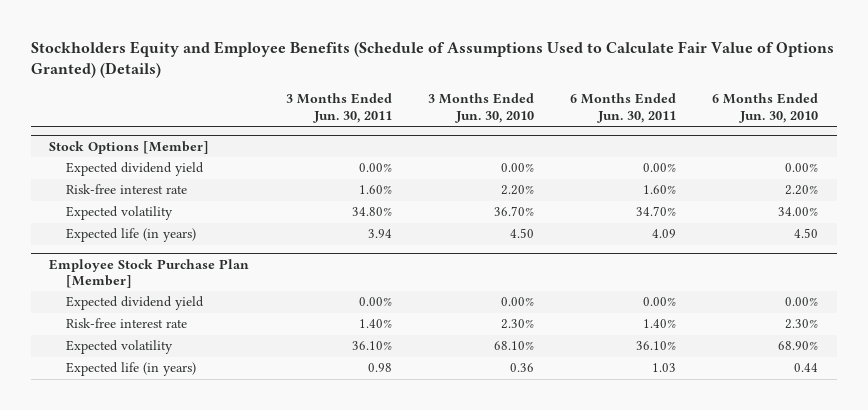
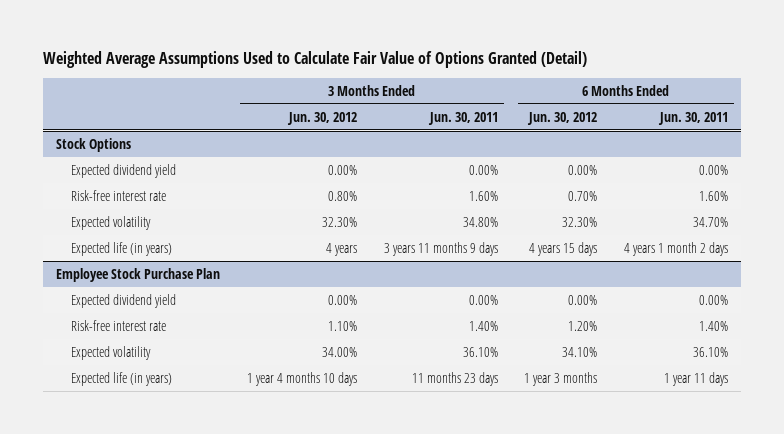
- Stockholders Equity and Employee Benefits (Schedule of Assumptions Used to Calculate Fair Value of Options Granted) (Details)
+ Weighted Average Assumptions Used to Calculate Fair Value of Options Granted (Detail)
- | 3 Months Ended Jun. 30, 2011 | 3 Months Ended Jun. 30, 2010 | 6 Months Ended Jun. 30, 2011 | 6 Months Ended Jun. 30, 2010
+ | 3 Months Ended Jun. 30, 2012 | 3 Months Ended Jun. 30, 2011 | 6 Months Ended Jun. 30, 2012 | 6 Months Ended Jun. 30, 2011
- Stock Options [Member]
+ Stock Options
- Expected life (in years) | 3.94 | 4.50 | 4.09 | 4.50
- Employee Stock Purchase Plan [Member]
+ Expected life (in years) | 4 years | 3 years 11 months 9 days | 4 years 15 days | 4 years 1 month 2 days
+ Employee Stock Purchase Plan
- Expected life (in years) | 0.98 | 0.36 | 1.03 | 0.44
+ Expected life (in years) | 1 year 4 months 10 days | 11 months 23 days | 1 year 3 months | 1 year 11 days

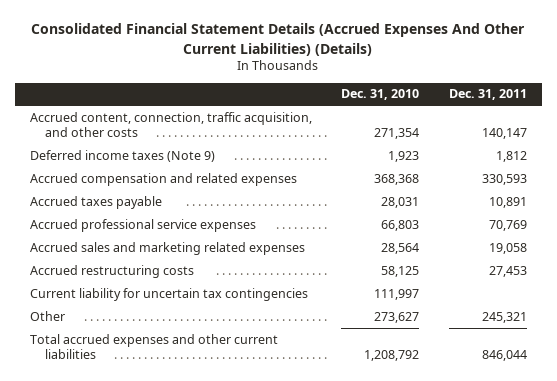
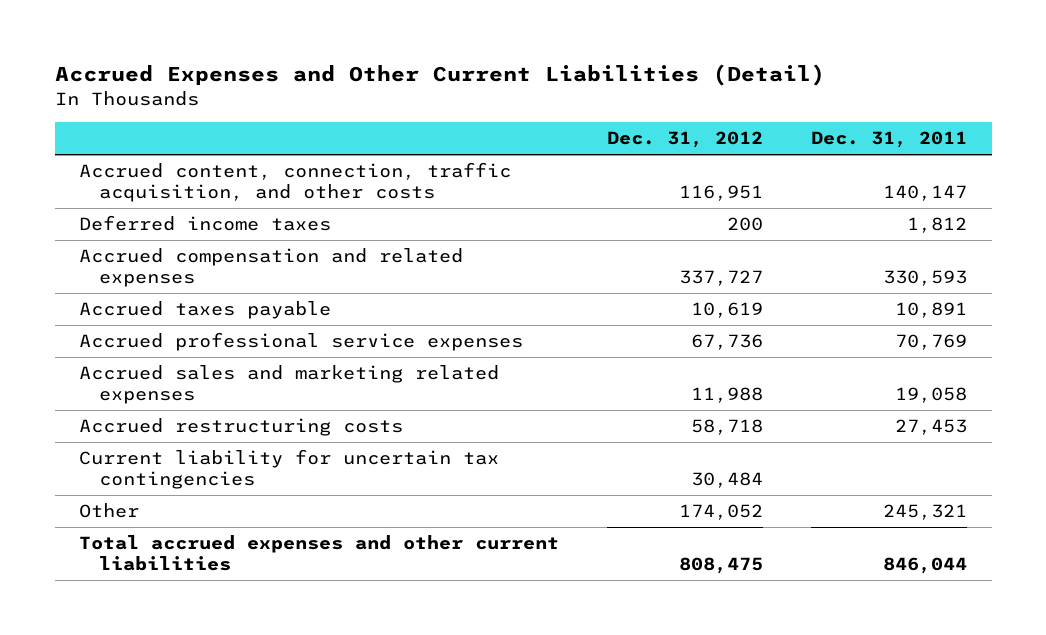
- Consolidated Financial Statement Details (Accrued Expenses And Other Current Liabilities) (Details)
+ Accrued Expenses and Other Current Liabilities (Detail)
- | Dec. 31, 2010 | Dec. 31, 2011
+ | Dec. 31, 2012 | Dec. 31, 2011
- Deferred income taxes (Note 9) | 1,923 | 1,812
+ Deferred income taxes | 200 | 1,812

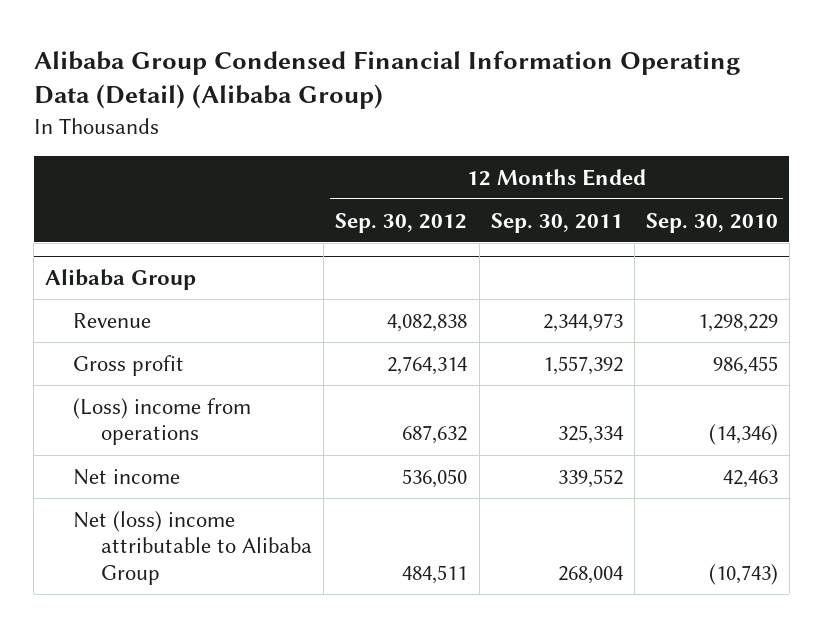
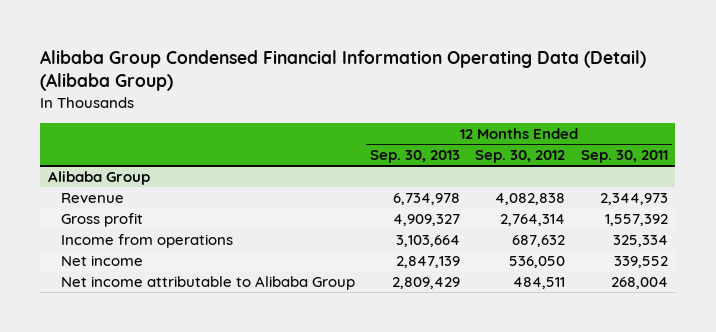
- | 12 Months Ended Sep. 30, 2012 | 12 Months Ended Sep. 30, 2011 | 12 Months Ended Sep. 30, 2010
+ | 12 Months Ended Sep. 30, 2013 | 12 Months Ended Sep. 30, 2012 | 12 Months Ended Sep. 30, 2011
@ Alibaba Group
- (Loss) income from operations | 687,632 | 325,334 | (14,346)
+ Income from operations | 3,103,664 | 687,632 | 325,334
- Net (loss) income attributable to Alibaba Group | 484,511 | 268,004 | (10,743)
+ Net income attributable to Alibaba Group | 2,809,429 | 484,511 | 268,004

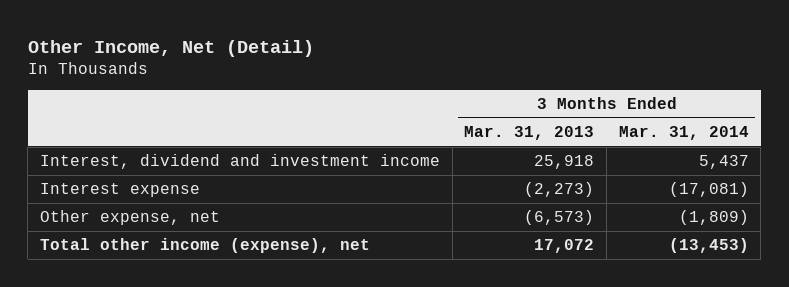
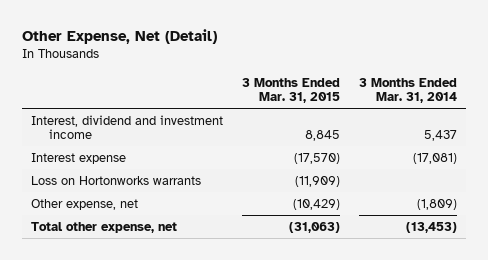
- Other Income, Net (Detail)
+ Other Expense, Net (Detail)
- | 3 Months Ended Mar. 31, 2013 | 3 Months Ended Mar. 31, 2014
+ | 3 Months Ended Mar. 31, 2015 | 3 Months Ended Mar. 31, 2014
+ Loss on Hortonworks warrants | (11,909) |
- Total other income (expense), net | 17,072 | (13,453)
+ Total other expense, net | (31,063) | (13,453)

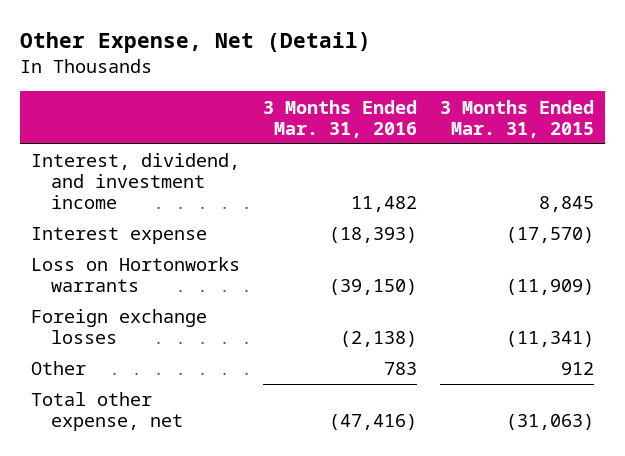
- | 3 Months Ended Mar. 31, 2015 | 3 Months Ended Mar. 31, 2014
+ | 3 Months Ended Mar. 31, 2016 | 3 Months Ended Mar. 31, 2015
- Interest, dividend and investment income | 8,845 | 5,437
+ Interest, dividend, and investment income | 11,482 | 8,845
- Other expense, net | (10,429) | (1,809)
+ Foreign exchange losses | (2,138) | (11,341)
+ Other | 783 | 912

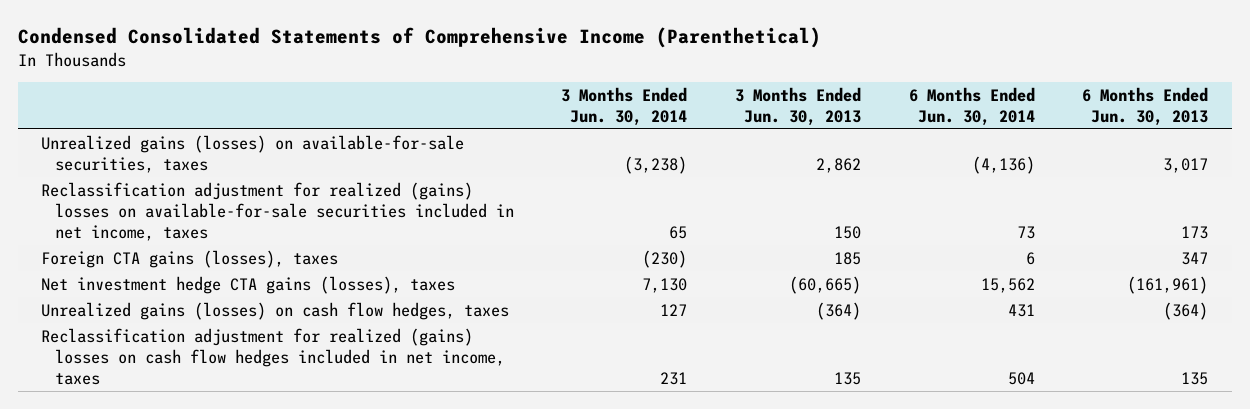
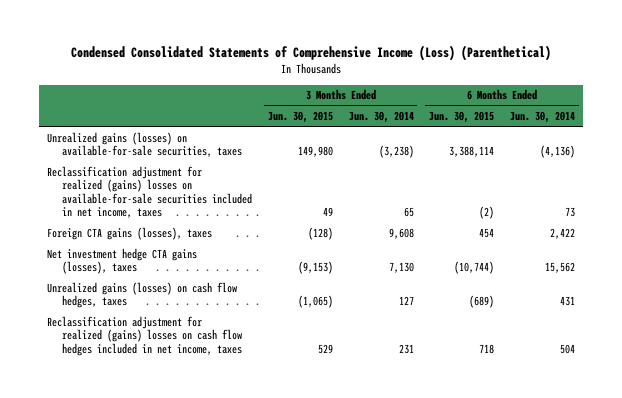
- Condensed Consolidated Statements of Comprehensive Income (Parenthetical)
+ Condensed Consolidated Statements of Comprehensive Income (Loss) (Parenthetical)
- | 3 Months Ended Jun. 30, 2014 | 3 Months Ended Jun. 30, 2013 | 6 Months Ended Jun. 30, 2014 | 6 Months Ended Jun. 30, 2013
+ | 3 Months Ended Jun. 30, 2015 | 3 Months Ended Jun. 30, 2014 | 6 Months Ended Jun. 30, 2015 | 6 Months Ended Jun. 30, 2014
- Foreign CTA gains (losses), taxes | (230) | 185 | 6 | 347
+ Foreign CTA gains (losses), taxes | (128) | 9,608 | 454 | 2,422

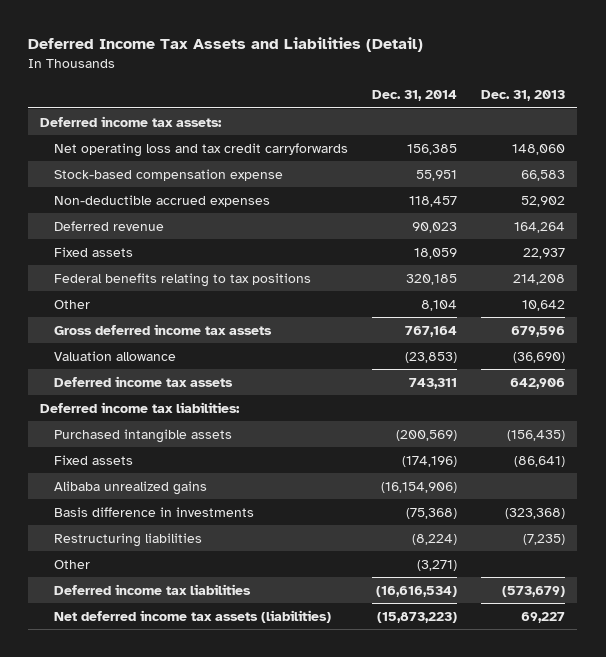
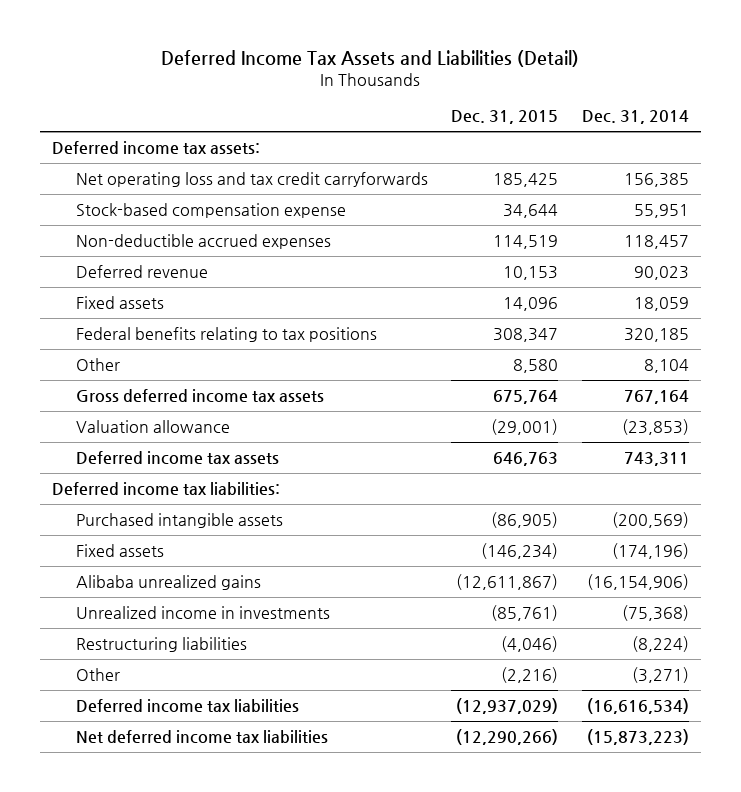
- | Dec. 31, 2014 | Dec. 31, 2013
+ | Dec. 31, 2015 | Dec. 31, 2014
- Basis difference in investments | (75,368) | (323,368)
+ Unrealized income in investments | (85,761) | (75,368)
- Net deferred income tax assets (liabilities) | (15,873,223) | 69,227
+ Net deferred income tax liabilities | (12,290,266) | (15,873,223)

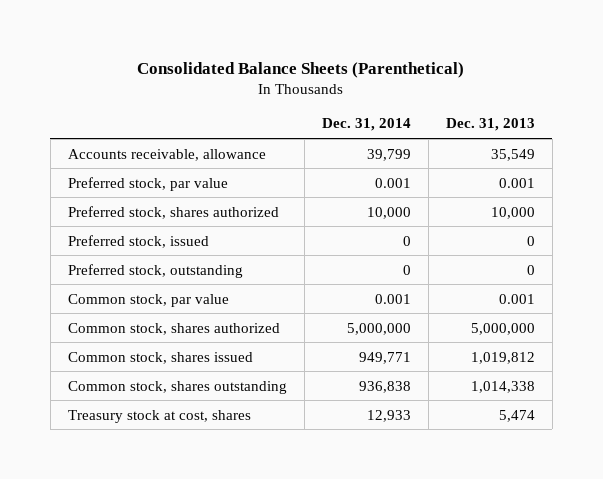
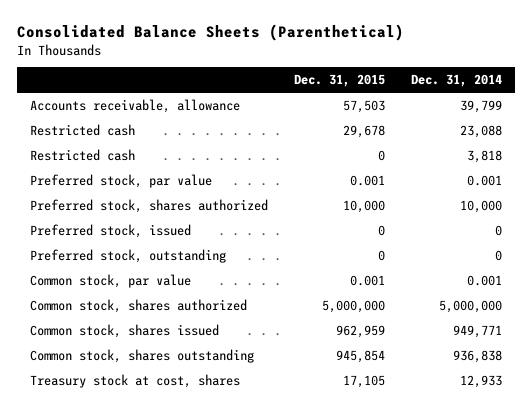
- | Dec. 31, 2014 | Dec. 31, 2013
+ | Dec. 31, 2015 | Dec. 31, 2014
+ Restricted cash | 29,678 | 23,088
+ Restricted cash | 0 | 3,818

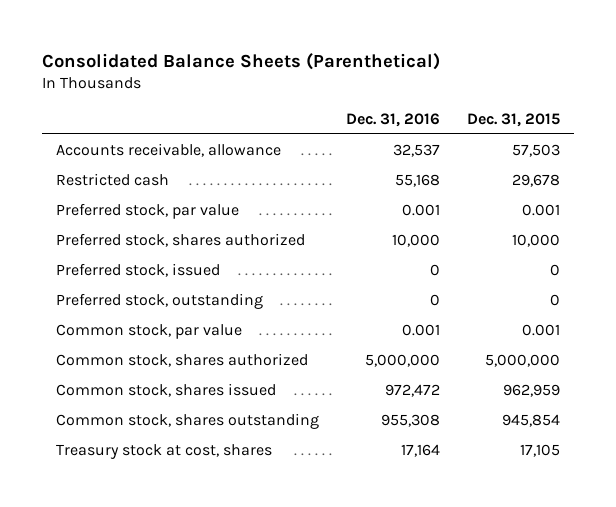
- | Dec. 31, 2015 | Dec. 31, 2014
+ | Dec. 31, 2016 | Dec. 31, 2015
- Restricted cash | 0 | 3,818

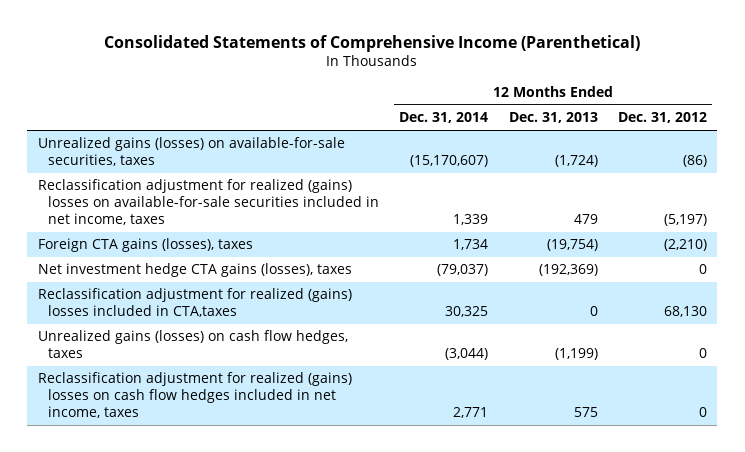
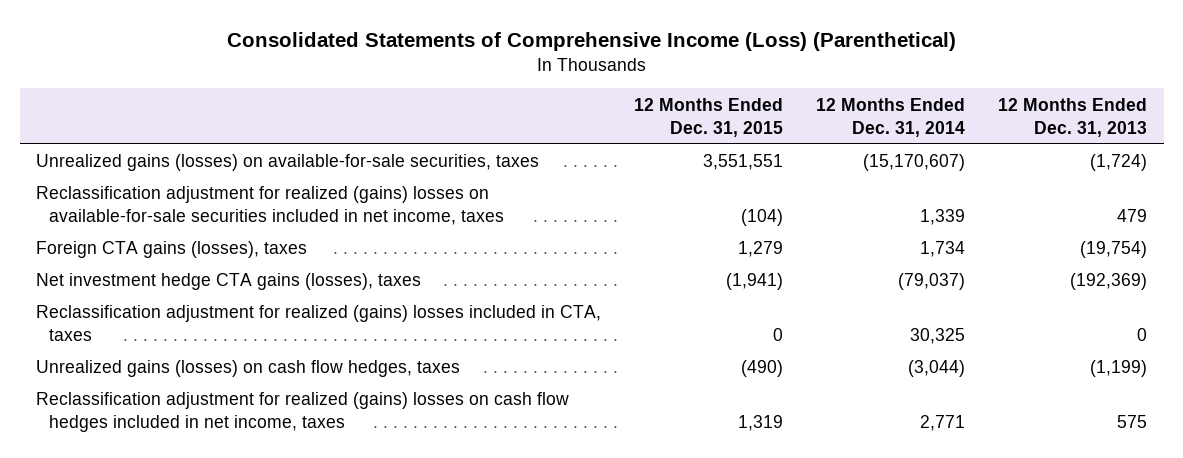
- Consolidated Statements of Comprehensive Income (Parenthetical)
+ Consolidated Statements of Comprehensive Income (Loss) (Parenthetical)
- | 12 Months Ended Dec. 31, 2014 | 12 Months Ended Dec. 31, 2013 | 12 Months Ended Dec. 31, 2012
+ | 12 Months Ended Dec. 31, 2015 | 12 Months Ended Dec. 31, 2014 | 12 Months Ended Dec. 31, 2013
- Reclassification adjustment for realized (gains) losses included in CTA,taxes | 30,325 | 0 | 68,130
+ Reclassification adjustment for realized (gains) losses included in CTA, taxes | 0 | 30,325 | 0

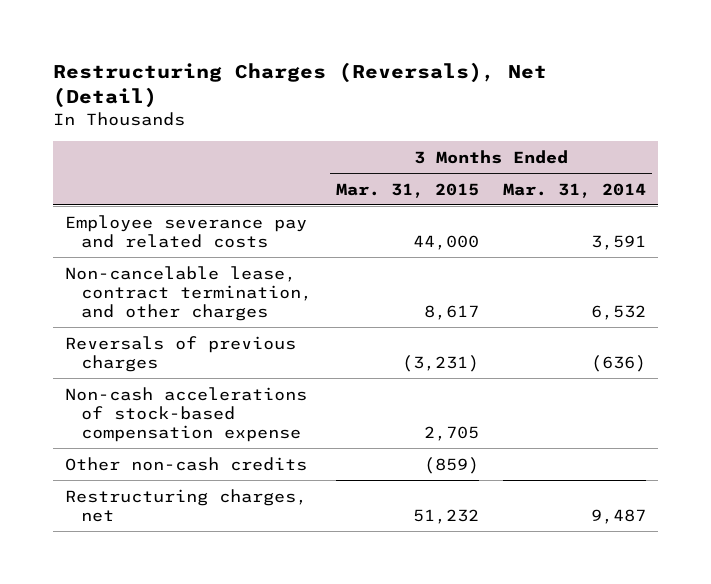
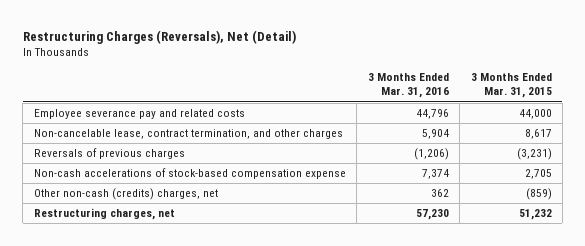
- | 3 Months Ended Mar. 31, 2015 | 3 Months Ended Mar. 31, 2014
+ | 3 Months Ended Mar. 31, 2016 | 3 Months Ended Mar. 31, 2015
- Other non-cash credits | (859) |
+ Other non-cash (credits) charges, net | 362 | (859)

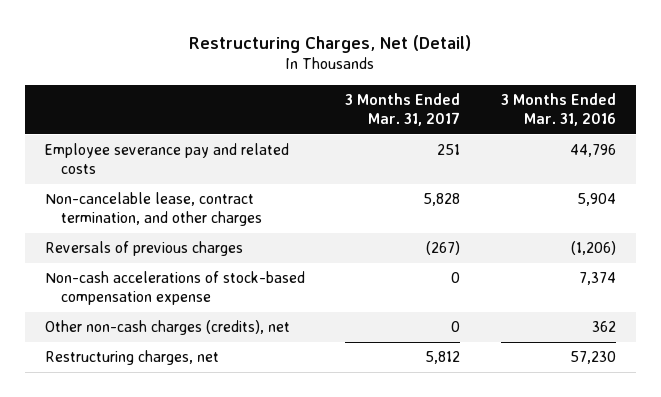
- Restructuring Charges (Reversals), Net (Detail)
+ Restructuring Charges, Net (Detail)
- | 3 Months Ended Mar. 31, 2016 | 3 Months Ended Mar. 31, 2015
+ | 3 Months Ended Mar. 31, 2017 | 3 Months Ended Mar. 31, 2016
- Other non-cash (credits) charges, net | 362 | (859)
+ Other non-cash charges (credits), net | 0 | 362

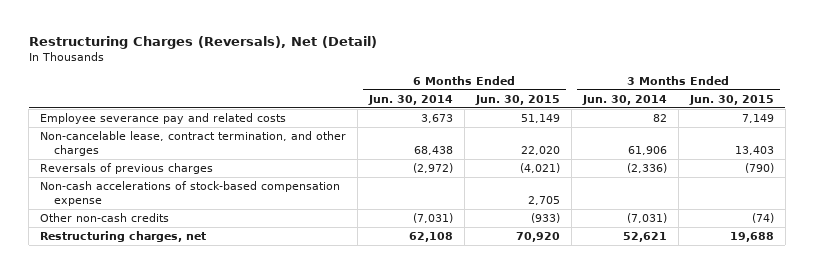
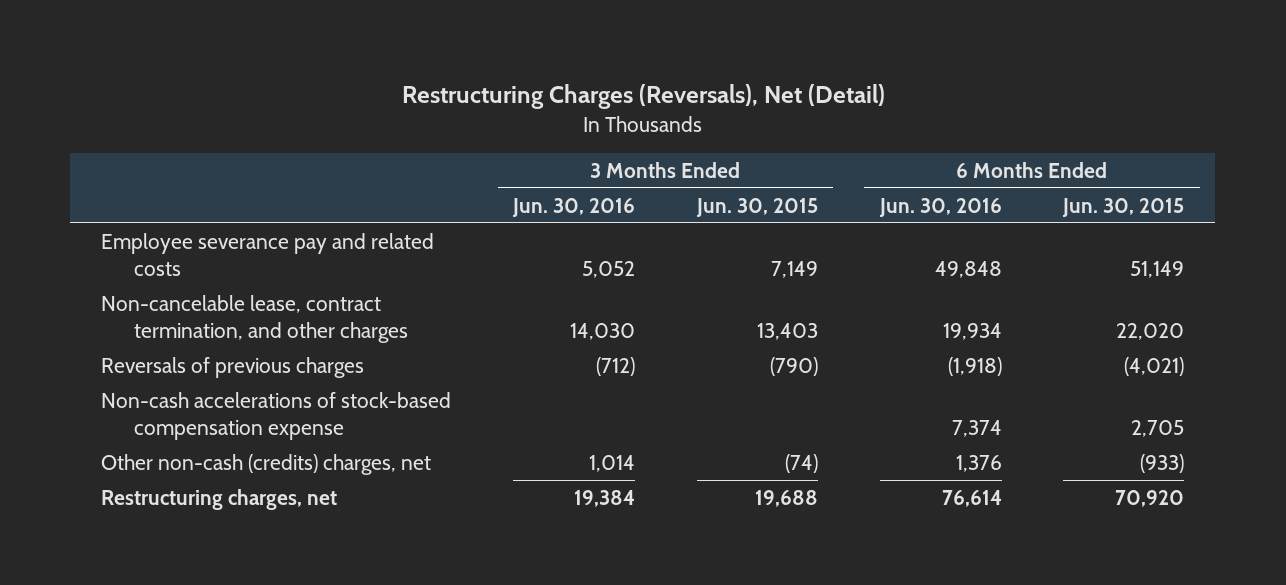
- | 6 Months Ended Jun. 30, 2014 | 6 Months Ended Jun. 30, 2015 | 3 Months Ended Jun. 30, 2014 | 3 Months Ended Jun. 30, 2015
+ | 3 Months Ended Jun. 30, 2016 | 3 Months Ended Jun. 30, 2015 | 6 Months Ended Jun. 30, 2016 | 6 Months Ended Jun. 30, 2015
- Other non-cash credits | (7,031) | (933) | (7,031) | (74)
+ Other non-cash (credits) charges, net | 1,014 | (74) | 1,376 | (933)

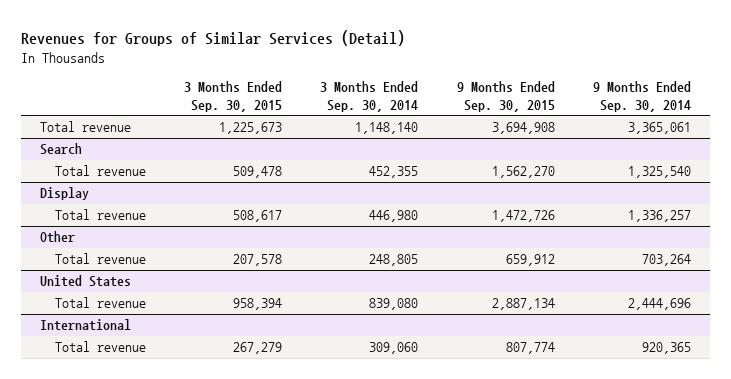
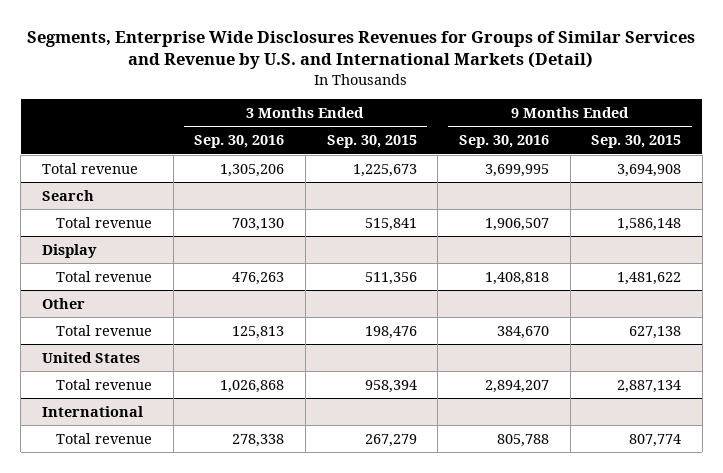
- Revenues for Groups of Similar Services (Detail)
+ Segments, Enterprise Wide Disclosures Revenues for Groups of Similar Services and Revenue by U.S. and International Markets (Detail)
- | 3 Months Ended Sep. 30, 2015 | 3 Months Ended Sep. 30, 2014 | 9 Months Ended Sep. 30, 2015 | 9 Months Ended Sep. 30, 2014
+ | 3 Months Ended Sep. 30, 2016 | 3 Months Ended Sep. 30, 2015 | 9 Months Ended Sep. 30, 2016 | 9 Months Ended Sep. 30, 2015
@ Search
- Total revenue | 509,478 | 452,355 | 1,562,270 | 1,325,540
+ Total revenue | 703,130 | 515,841 | 1,906,507 | 1,586,148
@ Display
- Total revenue | 508,617 | 446,980 | 1,472,726 | 1,336,257
+ Total revenue | 476,263 | 511,356 | 1,408,818 | 1,481,622
@ Other
- Total revenue | 207,578 | 248,805 | 659,912 | 703,264
+ Total revenue | 125,813 | 198,476 | 384,670 | 627,138

